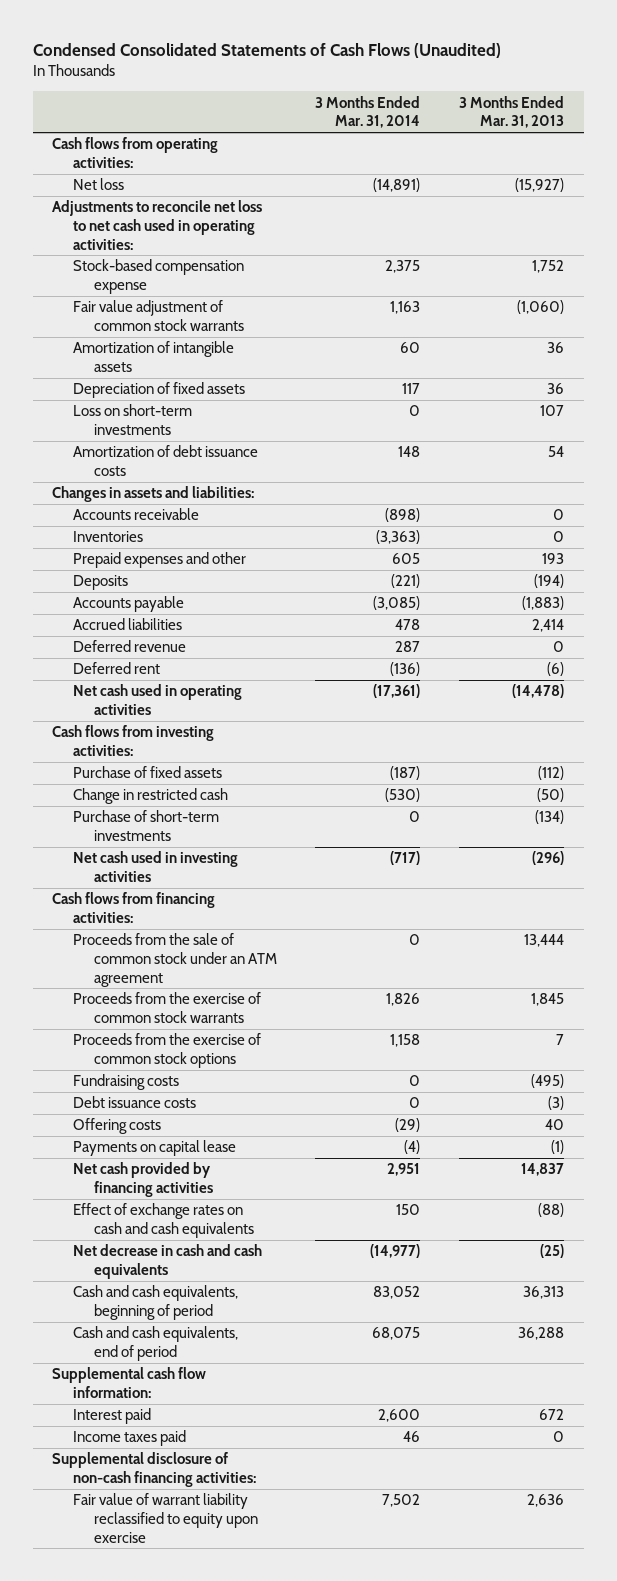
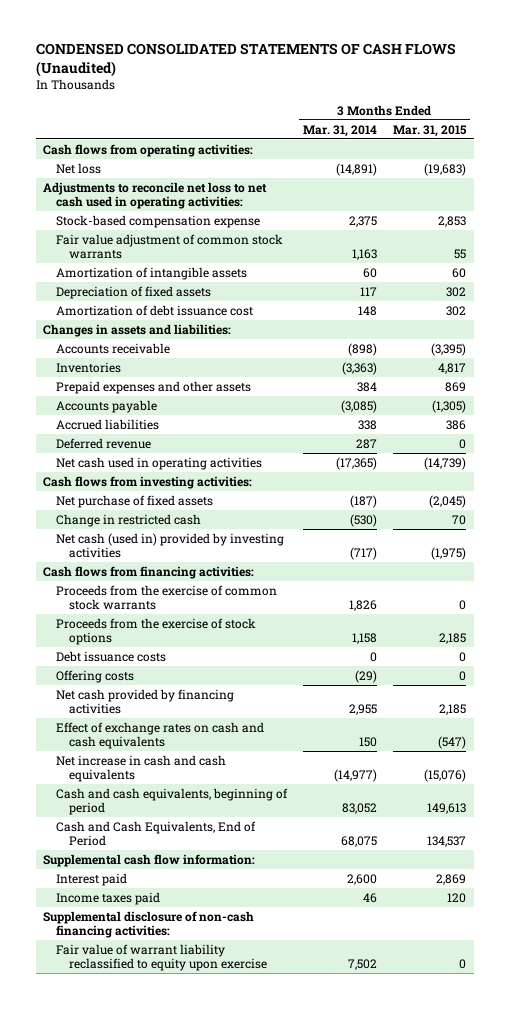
- Condensed Consolidated Statements of Cash Flows (Unaudited)
+ CONDENSED CONSOLIDATED STATEMENTS OF CASH FLOWS (Unaudited)
- | 3 Months Ended Mar. 31, 2014 | 3 Months Ended Mar. 31, 2013
+ | 3 Months Ended Mar. 31, 2014 | 3 Months Ended Mar. 31, 2015
- Loss on short-term investments | 0 | 107
- Amortization of debt issuance costs | 148 | 54
+ Amortization of debt issuance cost | 148 | 302
- Prepaid expenses and other | 605 | 193
- Deposits | (221) | (194)
+ Prepaid expenses and other assets | 384 | 869
- Accrued liabilities | 478 | 2,414
+ Accrued liabilities | 338 | 386
- Deferred rent | (136) | (6)
- Net cash used in operating activities | (17,361) | (14,478)
+ Net cash used in operating activities | (17,365) | (14,739)
- Purchase of fixed assets | (187) | (112)
+ Net purchase of fixed assets | (187) | (2,045)
- Purchase of short-term investments | 0 | (134)
- Net cash used in investing activities | (717) | (296)
+ Net cash (used in) provided by investing activities | (717) | (1,975)
- Proceeds from the sale of common stock under an ATM agreement | 0 | 13,444
- Proceeds from the exercise of common stock options | 1,158 | 7
- Fundraising costs | 0 | (495)
+ Proceeds from the exercise of stock options | 1,158 | 2,185
- Payments on capital lease | (4) | (1)
- Net cash provided by financing activities | 2,951 | 14,837
+ Net cash provided by financing activities | 2,955 | 2,185
- Net decrease in cash and cash equivalents | (14,977) | (25)
+ Net increase in cash and cash equivalents | (14,977) | (15,076)
- Cash and cash equivalents, end of period | 68,075 | 36,288
+ Cash and Cash Equivalents, End of Period | 68,075 | 134,537

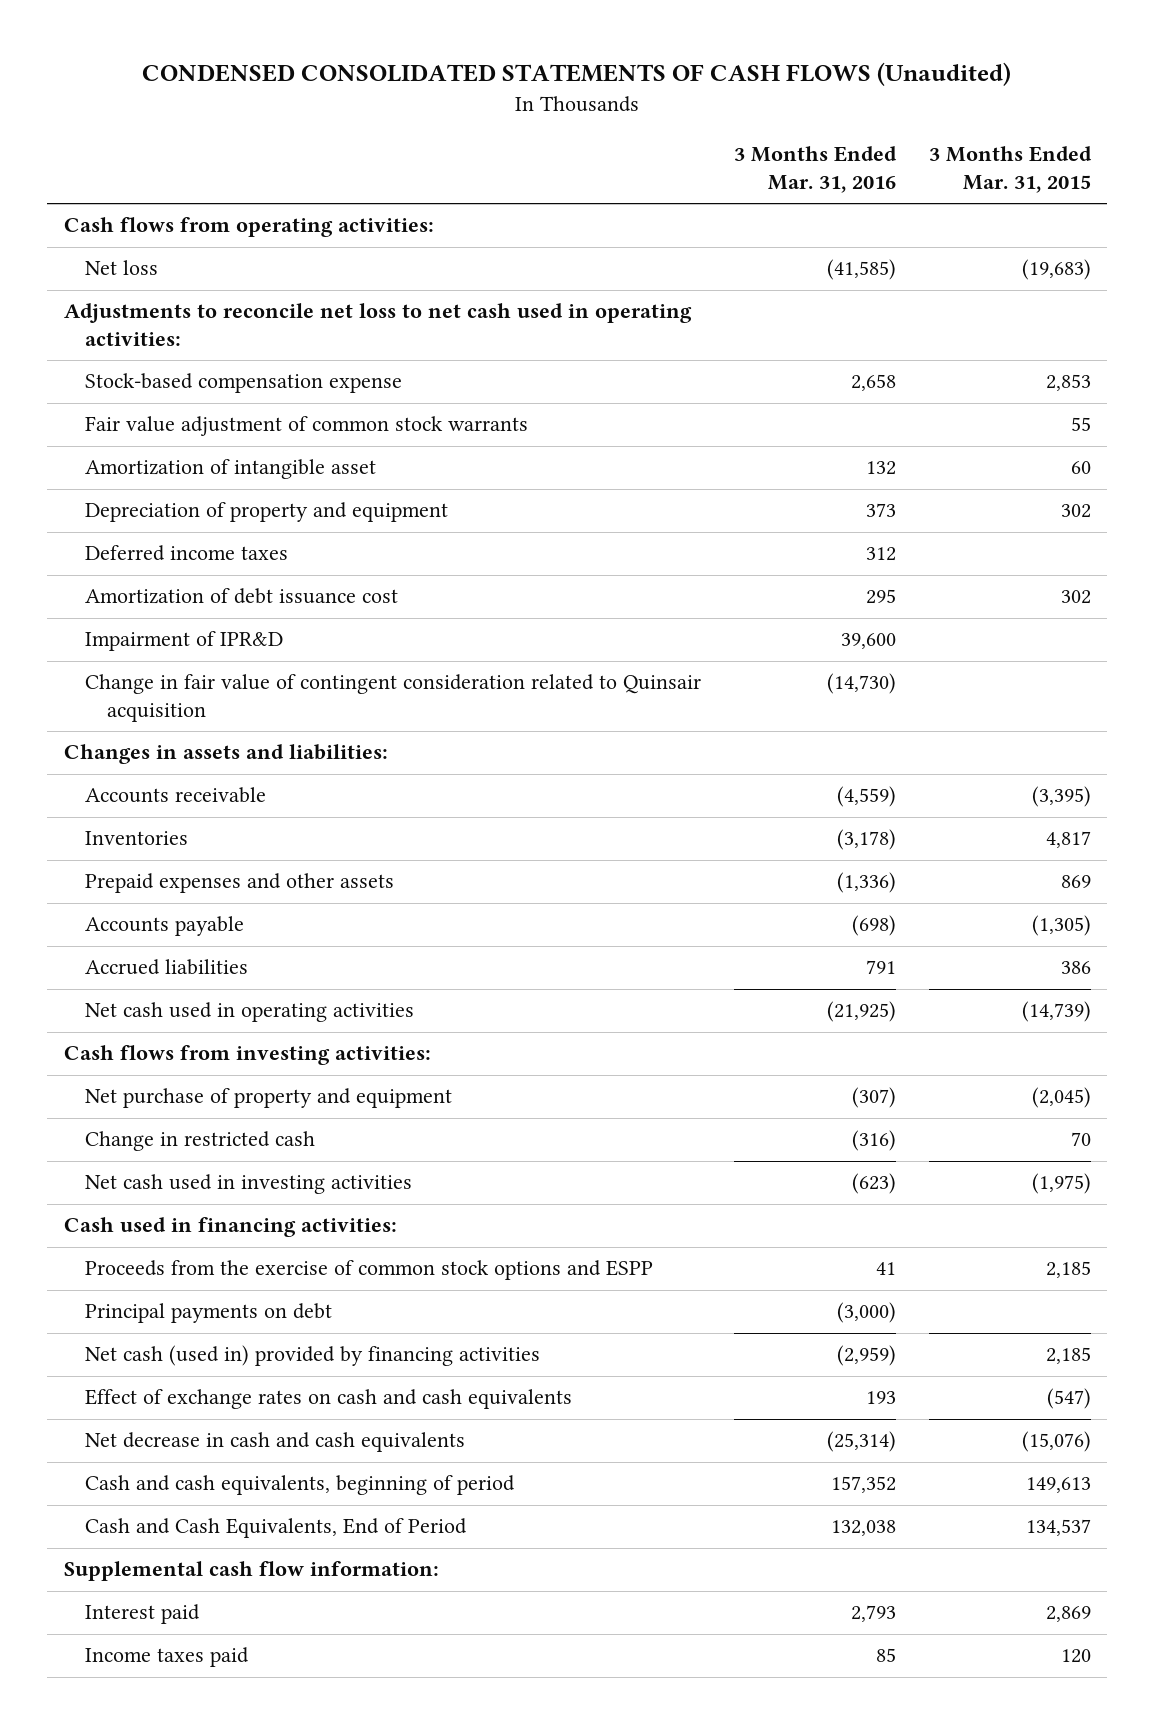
- | 3 Months Ended Mar. 31, 2014 | 3 Months Ended Mar. 31, 2015
+ | 3 Months Ended Mar. 31, 2016 | 3 Months Ended Mar. 31, 2015
- Amortization of intangible assets | 60 | 60
- Depreciation of fixed assets | 117 | 302
+ Amortization of intangible asset | 132 | 60
+ Depreciation of property and equipment | 373 | 302
+ Deferred income taxes | 312 |
+ Impairment of IPR&D | 39,600 |
+ Change in fair value of contingent consideration related to Quinsair acquisition | (14,730) |
- Deferred revenue | 287 | 0
- Net purchase of fixed assets | (187) | (2,045)
+ Net purchase of property and equipment | (307) | (2,045)
- Net cash (used in) provided by investing activities | (717) | (1,975)
- Cash flows from financing activities:
- Proceeds from the exercise of common stock warrants | 1,826 | 0
- Proceeds from the exercise of stock options | 1,158 | 2,185
- Debt issuance costs | 0 | 0
- Offering costs | (29) | 0
- Net cash provided by financing activities | 2,955 | 2,185
+ Net cash used in investing activities | (623) | (1,975)
+ Cash used in financing activities:
+ Proceeds from the exercise of common stock options and ESPP | 41 | 2,185
+ Principal payments on debt | (3,000) |
+ Net cash (used in) provided by financing activities | (2,959) | 2,185
- Net increase in cash and cash equivalents | (14,977) | (15,076)
+ Net decrease in cash and cash equivalents | (25,314) | (15,076)
- Supplemental disclosure of non-cash financing activities:
- Fair value of warrant liability reclassified to equity upon exercise | 7,502 | 0

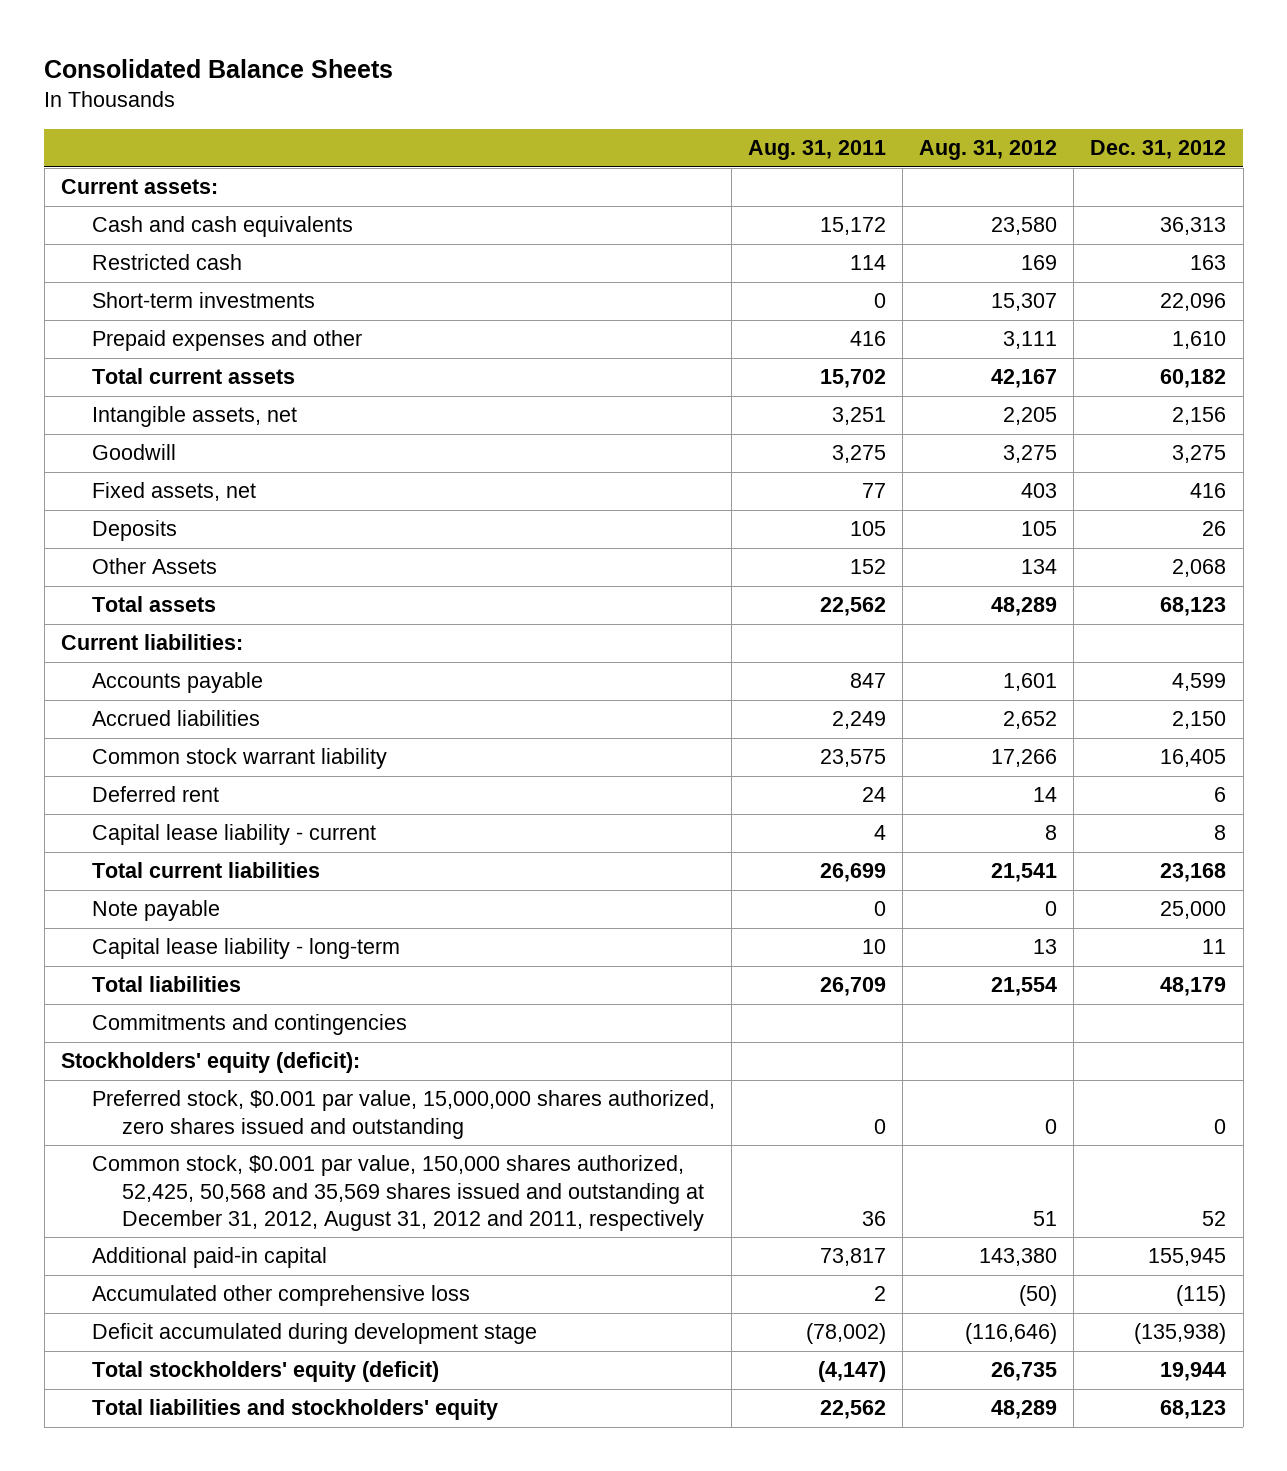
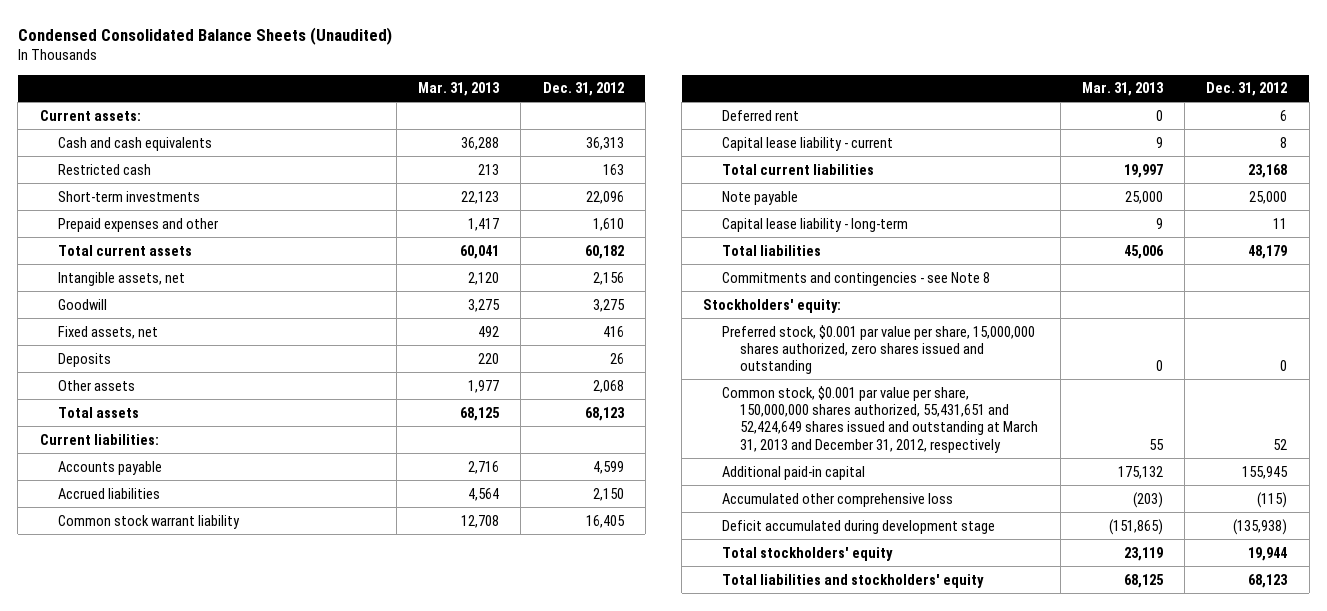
- Consolidated Balance Sheets
+ Condensed Consolidated Balance Sheets (Unaudited)
- | Aug. 31, 2011 | Aug. 31, 2012 | Dec. 31, 2012
+ | Mar. 31, 2013 | Dec. 31, 2012
- Other Assets | 152 | 134 | 2,068
+ Other assets | 1,977 | 2,068
- Commitments and contingencies
- Stockholders' equity (deficit):
- Preferred stock, $0.001 par value, 15,000,000 shares authorized, zero shares issued and outstanding | 0 | 0 | 0
- Common stock, $0.001 par value, 150,000 shares authorized, 52,425, 50,568 and 35,569 shares issued and outstanding at December 31, 2012, August 31, 2012 and 2011, respectively | 36 | 51 | 52
+ Commitments and contingencies - see Note 8
+ Stockholders' equity:
+ Preferred stock, $0.001 par value per share, 15,000,000 shares authorized, zero shares issued and outstanding | 0 | 0
+ Common stock, $0.001 par value per share, 150,000,000 shares authorized, 55,431,651 and 52,424,649 shares issued and outstanding at March 31, 2013 and December 31, 2012, respectively | 55 | 52
- Total stockholders' equity (deficit) | (4,147) | 26,735 | 19,944
+ Total stockholders' equity | 23,119 | 19,944

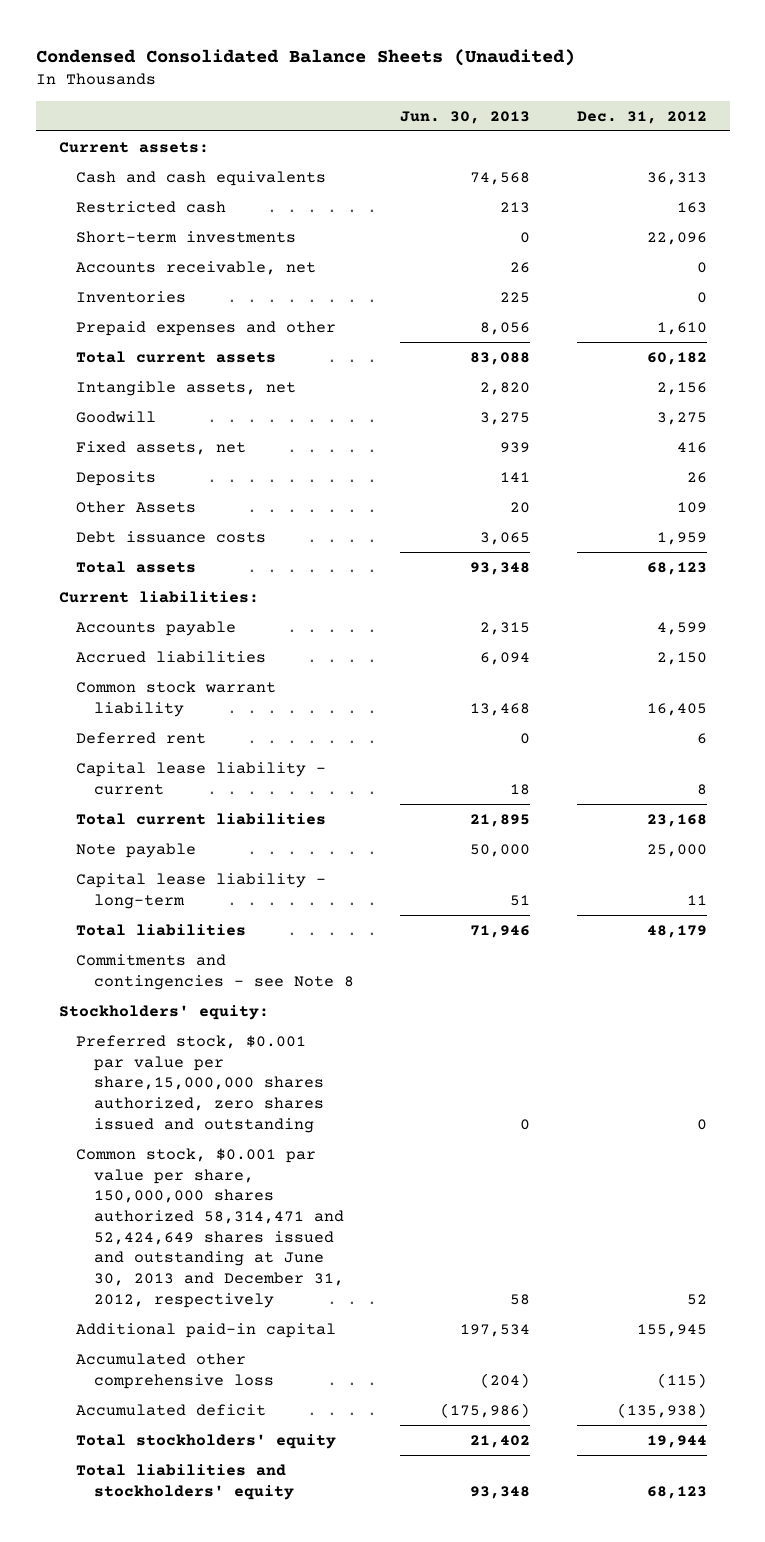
- | Mar. 31, 2013 | Dec. 31, 2012
+ | Jun. 30, 2013 | Dec. 31, 2012
+ Accounts receivable, net | 26 | 0
+ Inventories | 225 | 0
- Other assets | 1,977 | 2,068
+ Other Assets | 20 | 109
+ Debt issuance costs | 3,065 | 1,959
- Preferred stock, $0.001 par value per share, 15,000,000 shares authorized, zero shares issued and outstanding | 0 | 0
- Common stock, $0.001 par value per share, 150,000,000 shares authorized, 55,431,651 and 52,424,649 shares issued and outstanding at March 31, 2013 and December 31, 2012, respectively | 55 | 52
+ Preferred stock, $0.001 par value per share,15,000,000 shares authorized, zero shares issued and outstanding | 0 | 0
+ Common stock, $0.001 par value per share, 150,000,000 shares authorized 58,314,471 and 52,424,649 shares issued and outstanding at June 30, 2013 and December 31, 2012, respectively | 58 | 52
- Deficit accumulated during development stage | (151,865) | (135,938)
+ Accumulated deficit | (175,986) | (135,938)

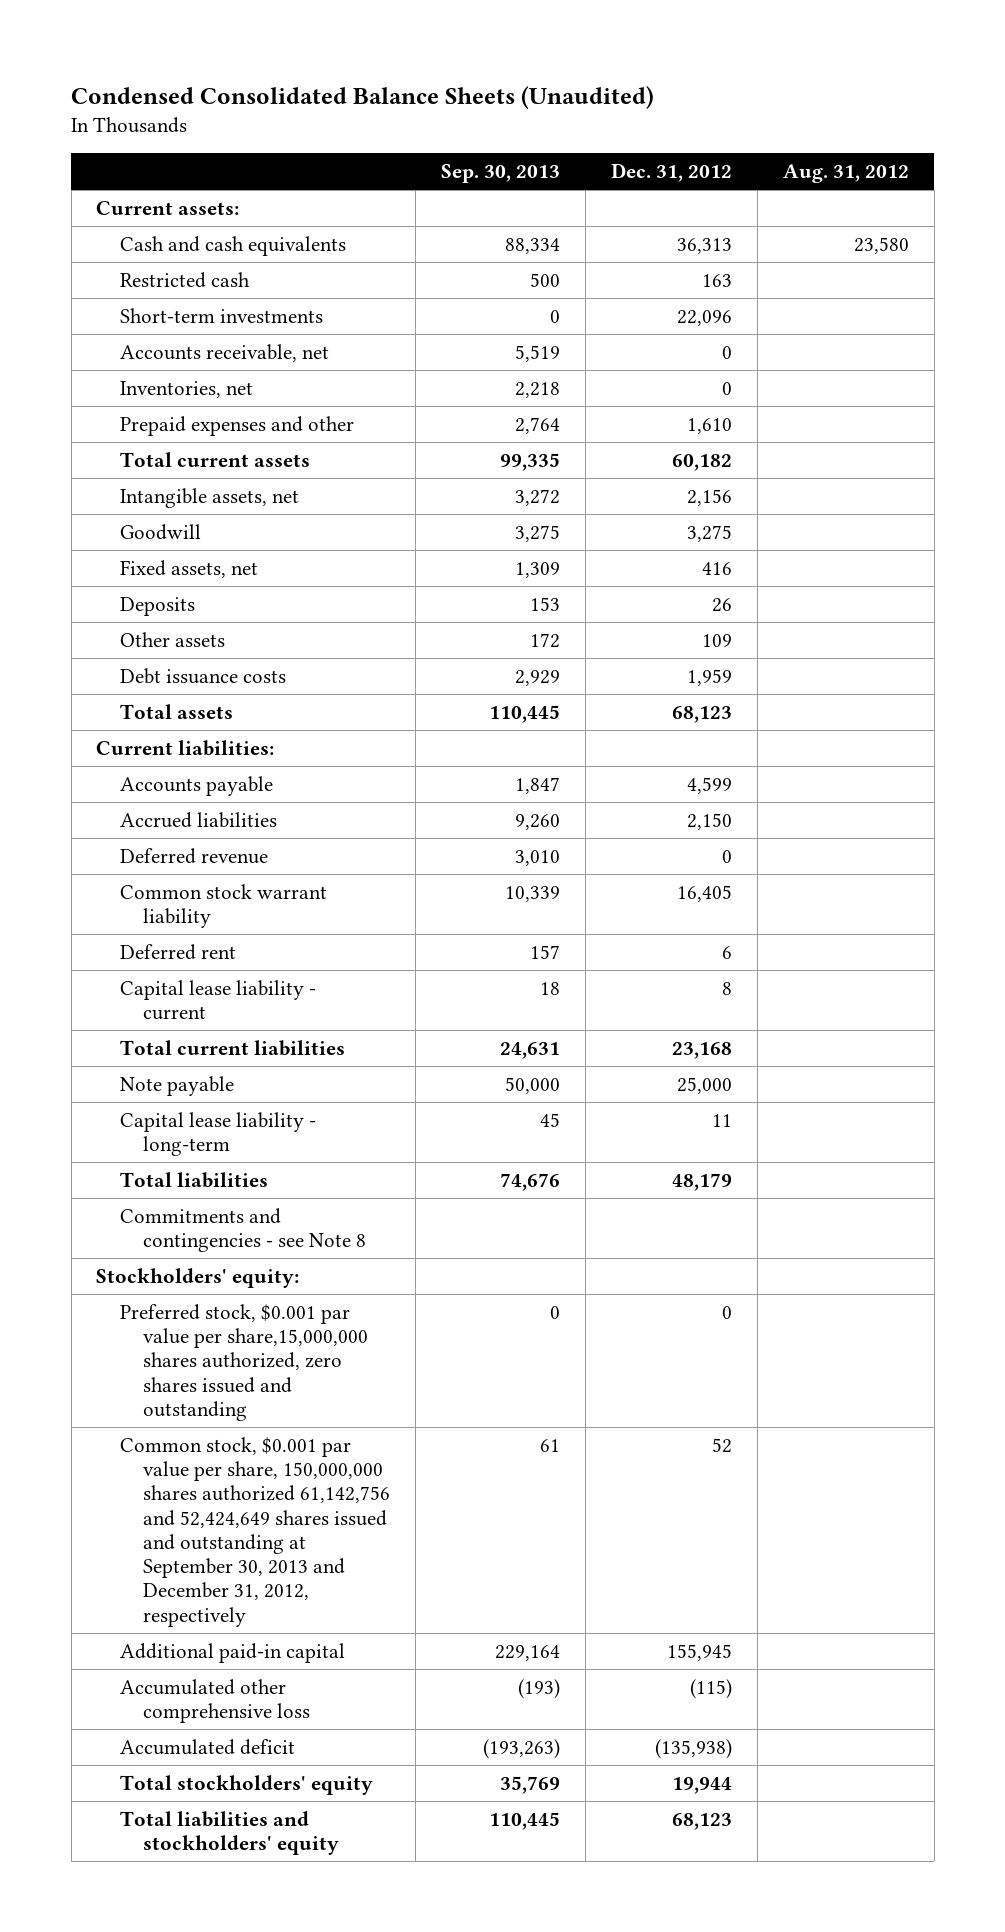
- | Jun. 30, 2013 | Dec. 31, 2012
+ | Sep. 30, 2013 | Dec. 31, 2012 | Aug. 31, 2012
- Inventories | 225 | 0
+ Inventories, net | 2,218 | 0 |
- Other Assets | 20 | 109
+ Other assets | 172 | 109 |
+ Deferred revenue | 3,010 | 0 |
- Common stock, $0.001 par value per share, 150,000,000 shares authorized 58,314,471 and 52,424,649 shares issued and outstanding at June 30, 2013 and December 31, 2012, respectively | 58 | 52
+ Common stock, $0.001 par value per share, 150,000,000 shares authorized 61,142,756 and 52,424,649 shares issued and outstanding at September 30, 2013 and December 31, 2012, respectively | 61 | 52 |

